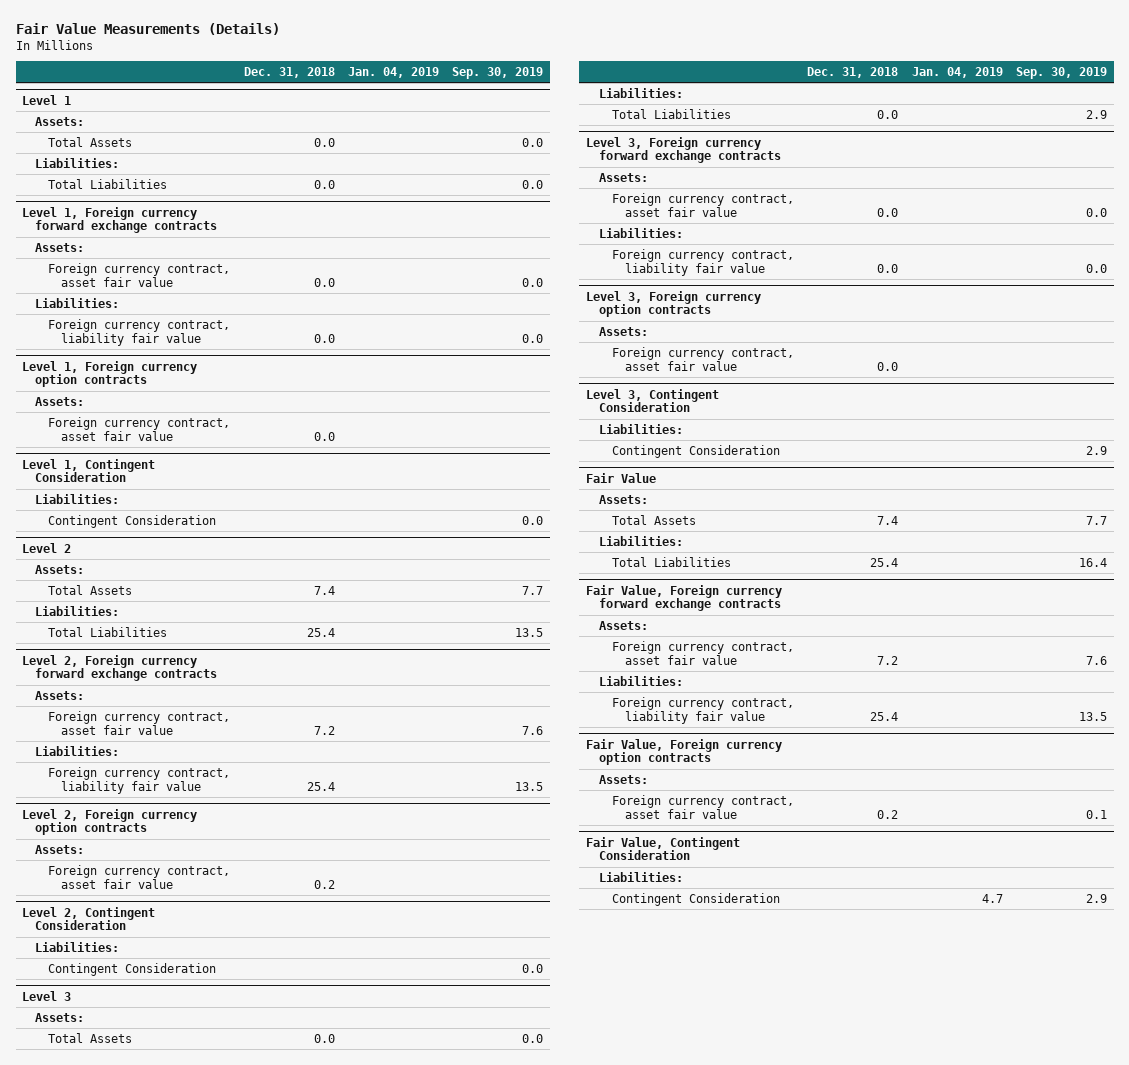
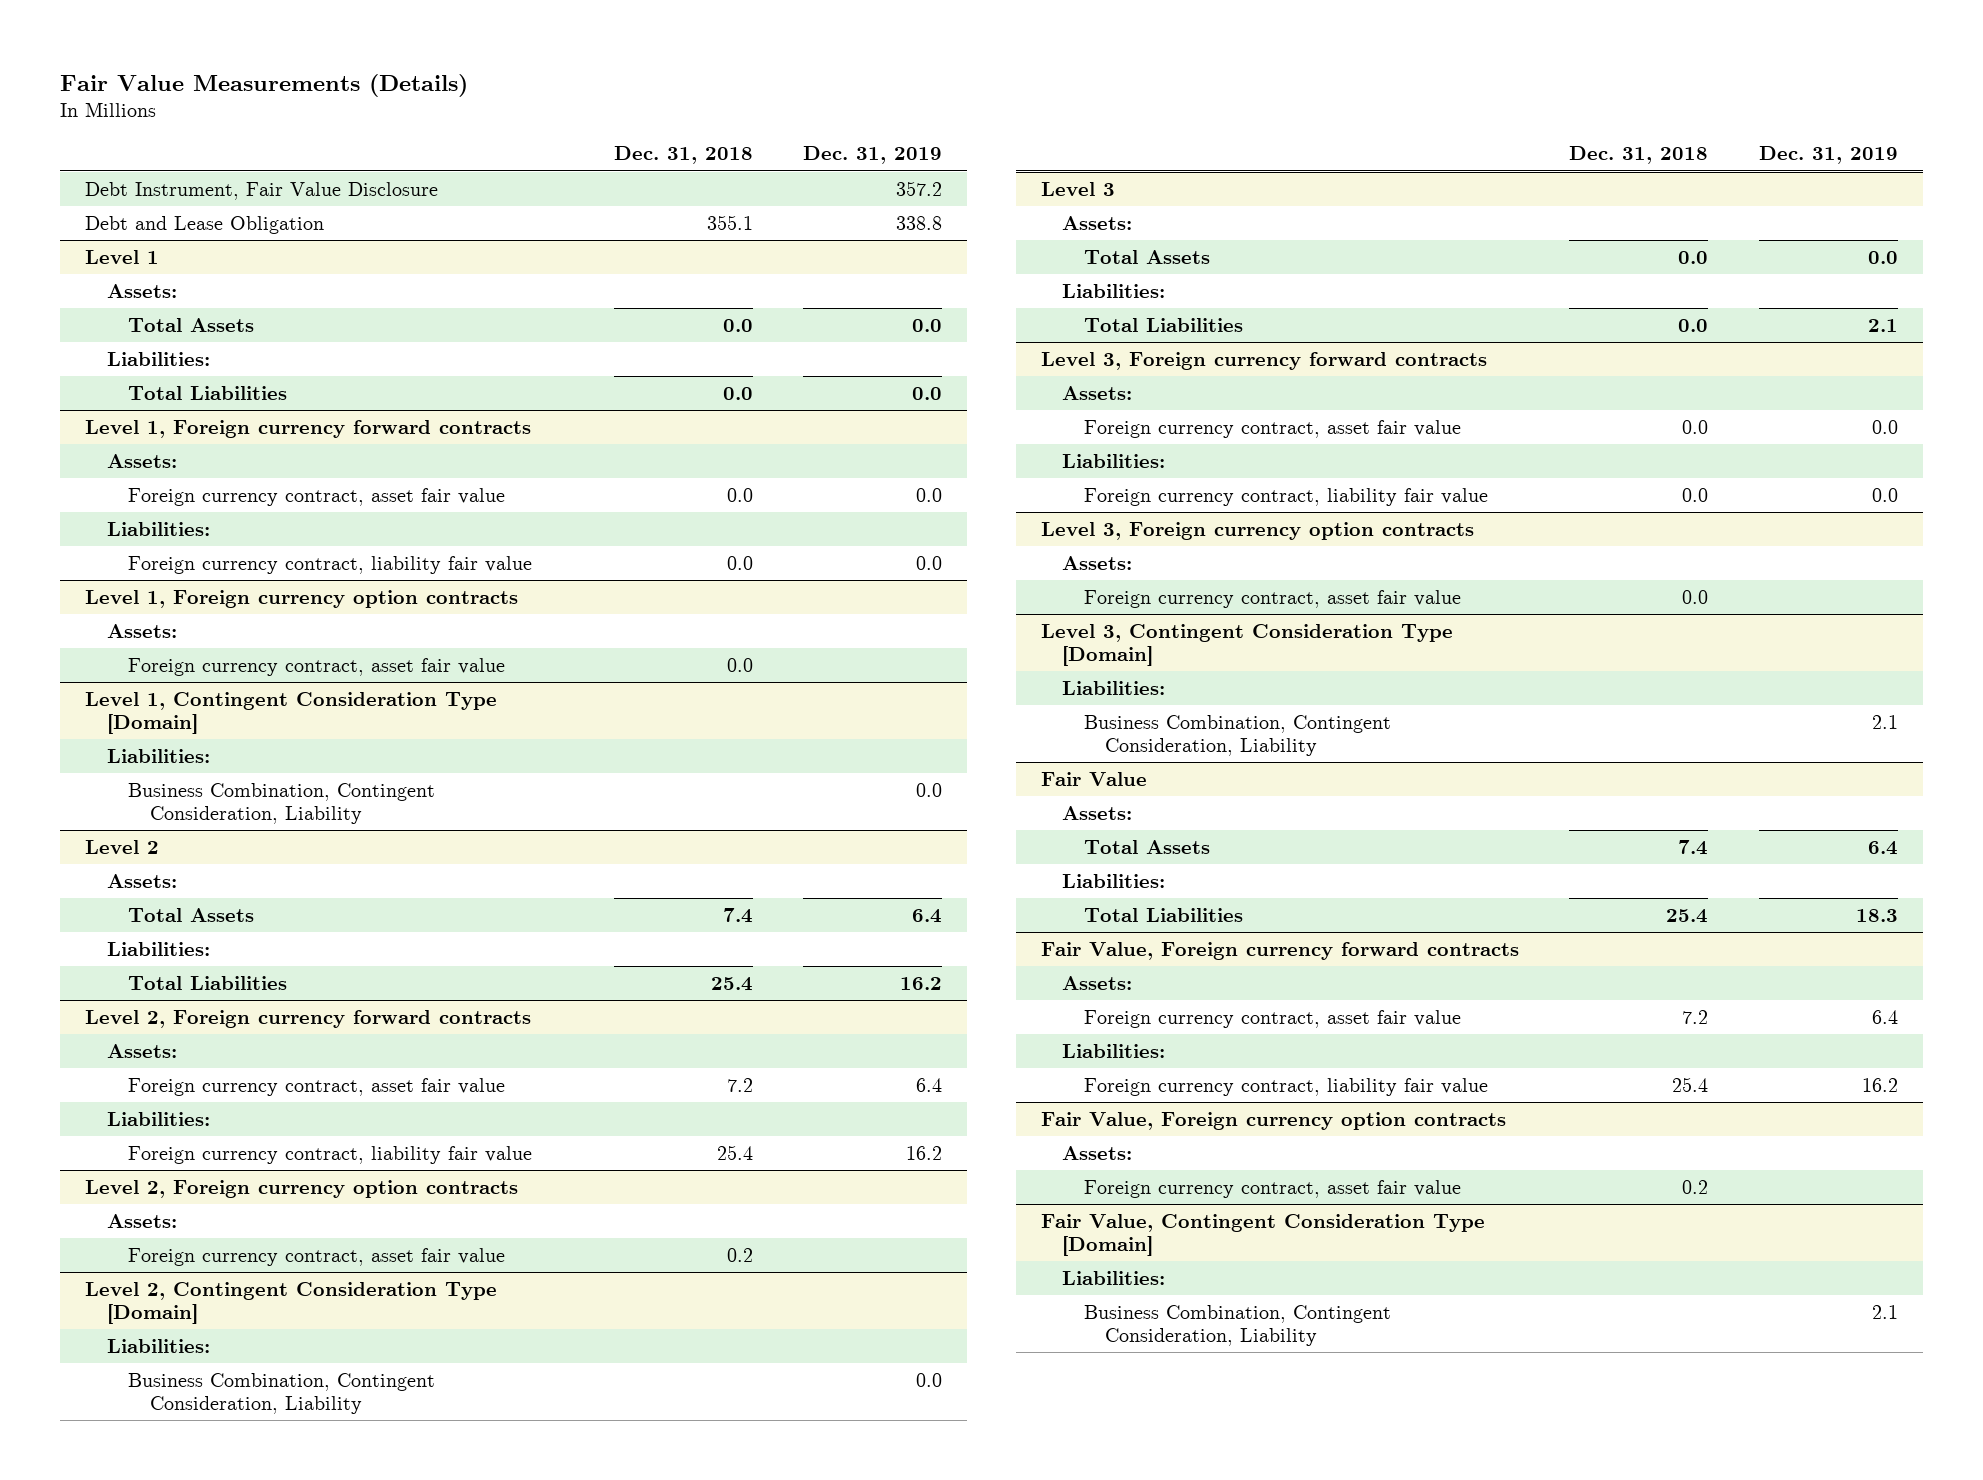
- | Dec. 31, 2018 | Jan. 04, 2019 | Sep. 30, 2019
+ | Dec. 31, 2018 | Dec. 31, 2019
+ Debt Instrument, Fair Value Disclosure | | 357.2
+ Debt and Lease Obligation | 355.1 | 338.8
- Level 1, Foreign currency forward exchange contracts
+ Level 1, Foreign currency forward contracts
- Level 1, Contingent Consideration
+ Level 1, Contingent Consideration Type [Domain]
- Contingent Consideration | | | 0.0
+ Business Combination, Contingent Consideration, Liability | | 0.0
- Level 2, Foreign currency forward exchange contracts
+ Level 2, Foreign currency forward contracts
- Level 2, Contingent Consideration
+ Level 2, Contingent Consideration Type [Domain]
- Contingent Consideration | | | 0.0
+ Business Combination, Contingent Consideration, Liability | | 0.0
- Level 3, Foreign currency forward exchange contracts
+ Level 3, Foreign currency forward contracts
- Level 3, Contingent Consideration
+ Level 3, Contingent Consideration Type [Domain]
- Contingent Consideration | | | 2.9
+ Business Combination, Contingent Consideration, Liability | | 2.1
- Fair Value, Foreign currency forward exchange contracts
+ Fair Value, Foreign currency forward contracts
- Fair Value, Contingent Consideration
+ Fair Value, Contingent Consideration Type [Domain]
- Contingent Consideration | | 4.7 | 2.9
+ Business Combination, Contingent Consideration, Liability | | 2.1

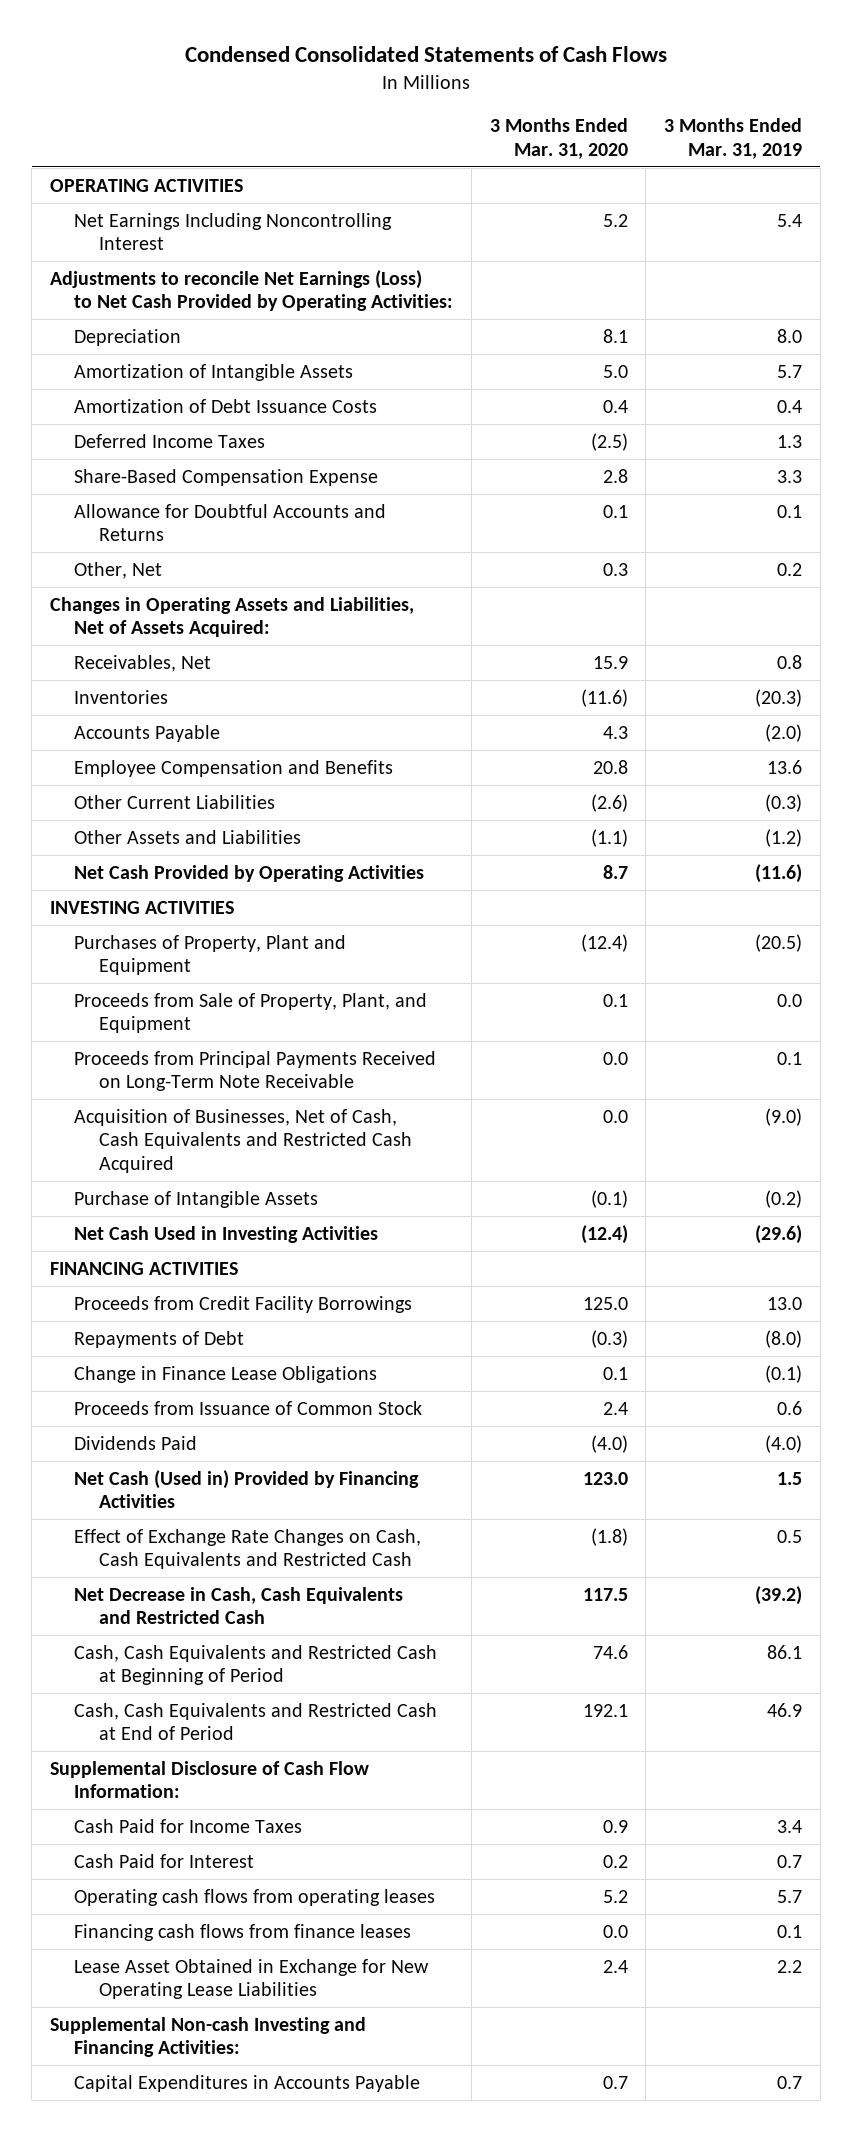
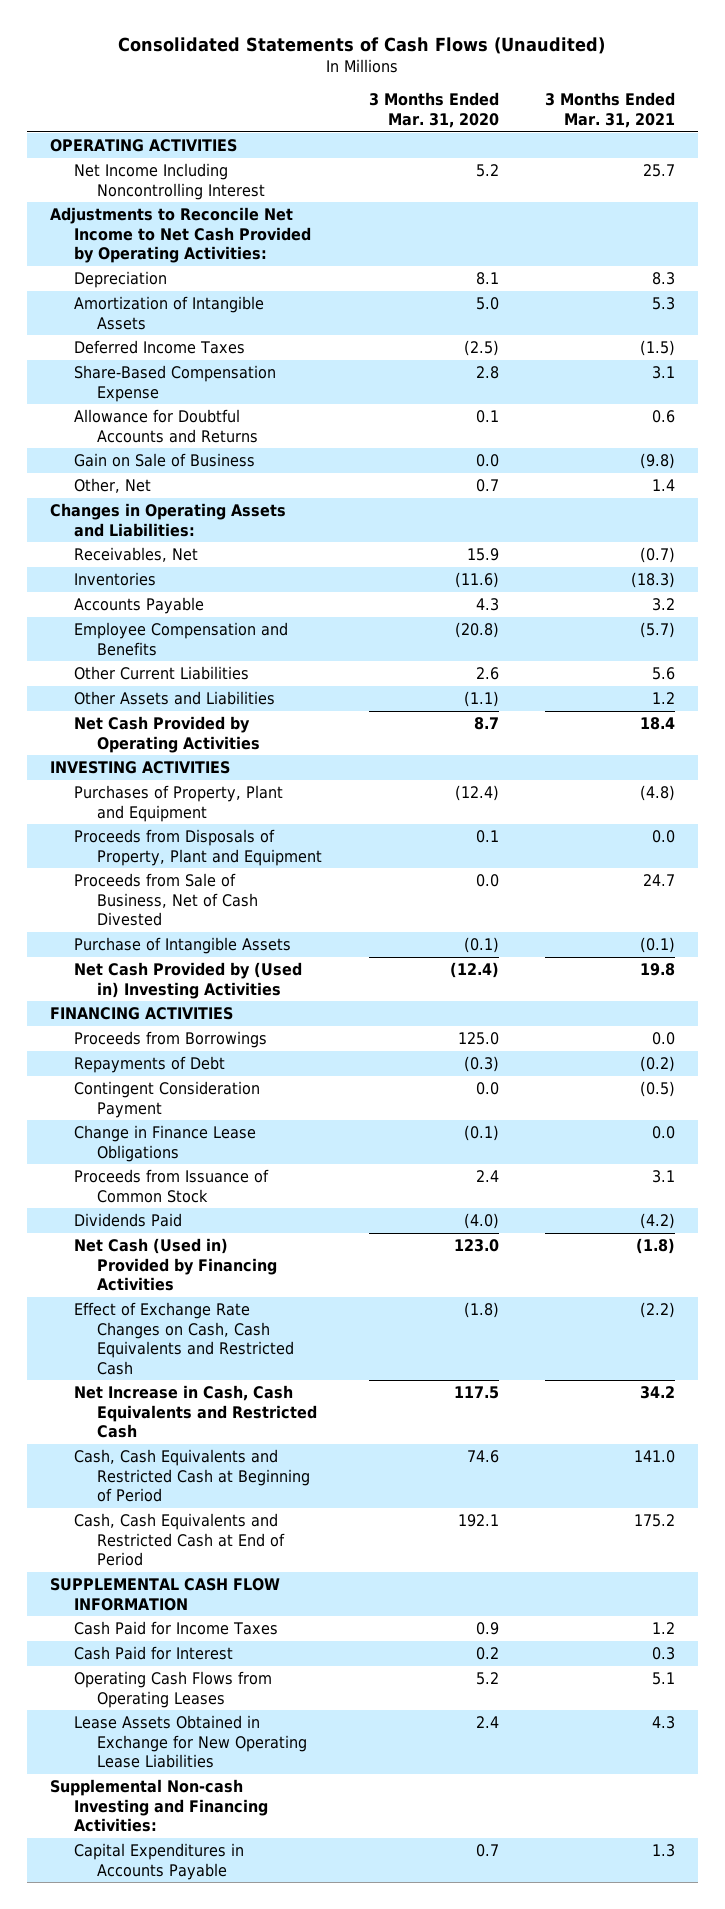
- Condensed Consolidated Statements of Cash Flows
+ Consolidated Statements of Cash Flows (Unaudited)
- | 3 Months Ended Mar. 31, 2020 | 3 Months Ended Mar. 31, 2019
+ | 3 Months Ended Mar. 31, 2020 | 3 Months Ended Mar. 31, 2021
- Net Earnings Including Noncontrolling Interest | 5.2 | 5.4
- Adjustments to reconcile Net Earnings (Loss) to Net Cash Provided by Operating Activities:
+ Net Income Including Noncontrolling Interest | 5.2 | 25.7
+ Adjustments to Reconcile Net Income to Net Cash Provided by Operating Activities:
- Amortization of Debt Issuance Costs | 0.4 | 0.4
- Other, Net | 0.3 | 0.2
- Changes in Operating Assets and Liabilities, Net of Assets Acquired:
+ Gain on Sale of Business | 0.0 | (9.8)
+ Other, Net | 0.7 | 1.4
+ Changes in Operating Assets and Liabilities:
- Employee Compensation and Benefits | 20.8 | 13.6
- Other Current Liabilities | (2.6) | (0.3)
+ Employee Compensation and Benefits | (20.8) | (5.7)
+ Other Current Liabilities | 2.6 | 5.6
- Proceeds from Sale of Property, Plant, and Equipment | 0.1 | 0.0
- Proceeds from Principal Payments Received on Long-Term Note Receivable | 0.0 | 0.1
- Acquisition of Businesses, Net of Cash, Cash Equivalents and Restricted Cash Acquired | 0.0 | (9.0)
+ Proceeds from Disposals of Property, Plant and Equipment | 0.1 | 0.0
+ Proceeds from Sale of Business, Net of Cash Divested | 0.0 | 24.7
- Net Cash Used in Investing Activities | (12.4) | (29.6)
+ Net Cash Provided by (Used in) Investing Activities | (12.4) | 19.8
- Proceeds from Credit Facility Borrowings | 125.0 | 13.0
+ Proceeds from Borrowings | 125.0 | 0.0
- Change in Finance Lease Obligations | 0.1 | (0.1)
+ Contingent Consideration Payment | 0.0 | (0.5)
+ Change in Finance Lease Obligations | (0.1) | 0.0
- Net Decrease in Cash, Cash Equivalents and Restricted Cash | 117.5 | (39.2)
+ Net Increase in Cash, Cash Equivalents and Restricted Cash | 117.5 | 34.2
- Supplemental Disclosure of Cash Flow Information:
+ SUPPLEMENTAL CASH FLOW INFORMATION
- Operating cash flows from operating leases | 5.2 | 5.7
- Financing cash flows from finance leases | 0.0 | 0.1
- Lease Asset Obtained in Exchange for New Operating Lease Liabilities | 2.4 | 2.2
+ Operating Cash Flows from Operating Leases | 5.2 | 5.1
+ Lease Assets Obtained in Exchange for New Operating Lease Liabilities | 2.4 | 4.3

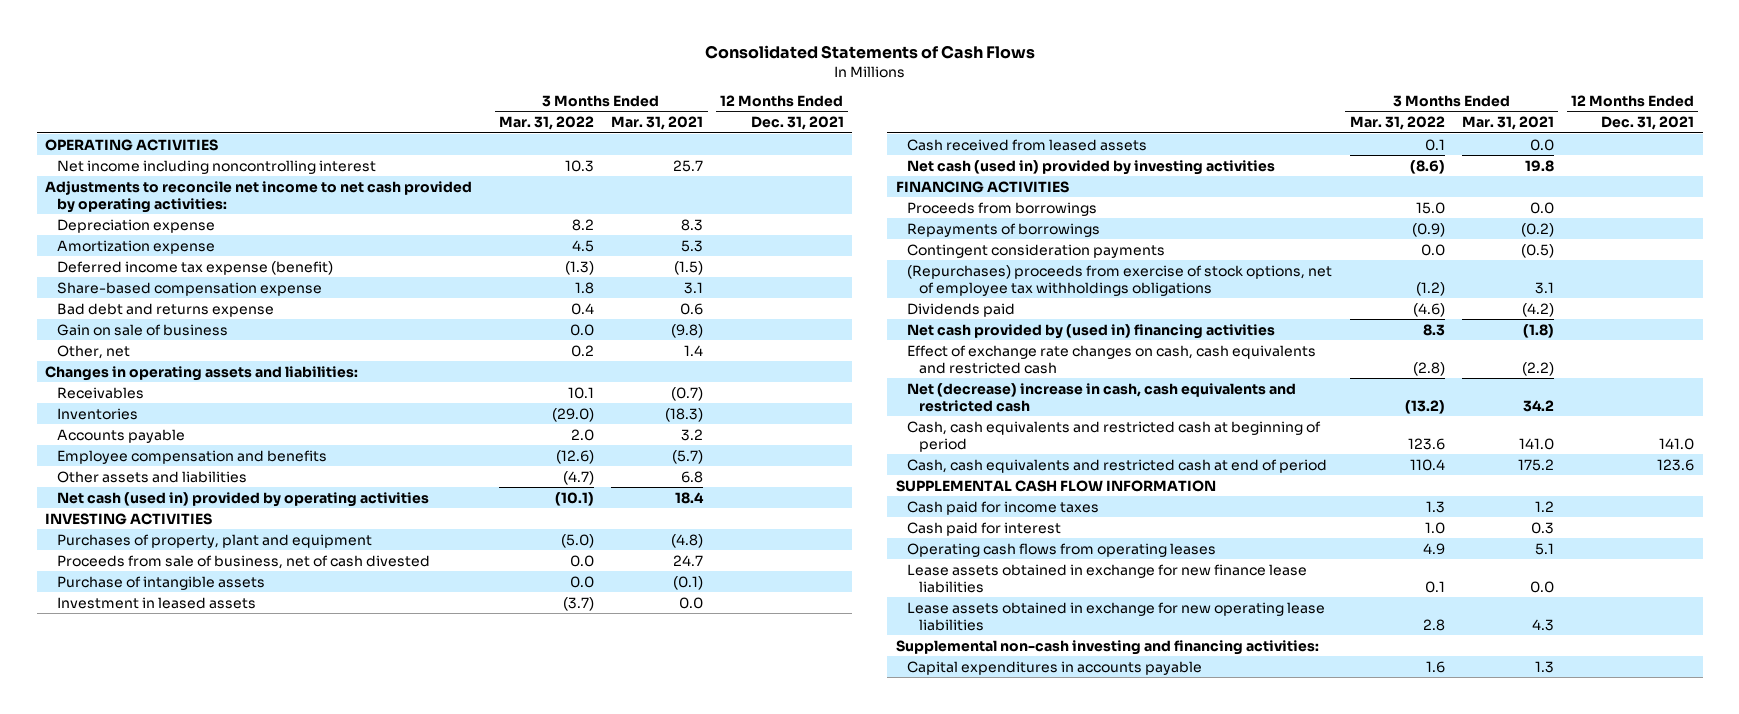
- Consolidated Statements of Cash Flows (Unaudited)
+ Consolidated Statements of Cash Flows
- | 3 Months Ended Mar. 31, 2020 | 3 Months Ended Mar. 31, 2021
+ | 3 Months Ended Mar. 31, 2022 | 3 Months Ended Mar. 31, 2021 | 12 Months Ended Dec. 31, 2021
- Net Income Including Noncontrolling Interest | 5.2 | 25.7
- Adjustments to Reconcile Net Income to Net Cash Provided by Operating Activities:
- Depreciation | 8.1 | 8.3
- Amortization of Intangible Assets | 5.0 | 5.3
- Deferred Income Taxes | (2.5) | (1.5)
- Share-Based Compensation Expense | 2.8 | 3.1
- Allowance for Doubtful Accounts and Returns | 0.1 | 0.6
- Gain on Sale of Business | 0.0 | (9.8)
- Other, Net | 0.7 | 1.4
- Changes in Operating Assets and Liabilities:
- Receivables, Net | 15.9 | (0.7)
+ Net income including noncontrolling interest | 10.3 | 25.7 |
+ Adjustments to reconcile net income to net cash provided by operating activities:
+ Depreciation expense | 8.2 | 8.3 |
+ Amortization expense | 4.5 | 5.3 |
+ Deferred income tax expense (benefit) | (1.3) | (1.5) |
+ Share-based compensation expense | 1.8 | 3.1 |
+ Bad debt and returns expense | 0.4 | 0.6 |
+ Gain on sale of business | 0.0 | (9.8) |
+ Other, net | 0.2 | 1.4 |
+ Changes in operating assets and liabilities:
+ Receivables | 10.1 | (0.7) |
- Accounts Payable | 4.3 | 3.2
- Employee Compensation and Benefits | (20.8) | (5.7)
- Other Current Liabilities | 2.6 | 5.6
- Other Assets and Liabilities | (1.1) | 1.2
- Net Cash Provided by Operating Activities | 8.7 | 18.4
+ Accounts payable | 2.0 | 3.2 |
+ Employee compensation and benefits | (12.6) | (5.7) |
+ Other assets and liabilities | (4.7) | 6.8 |
+ Net cash (used in) provided by operating activities | (10.1) | 18.4 |
- Purchases of Property, Plant and Equipment | (12.4) | (4.8)
- Proceeds from Disposals of Property, Plant and Equipment | 0.1 | 0.0
- Proceeds from Sale of Business, Net of Cash Divested | 0.0 | 24.7
- Purchase of Intangible Assets | (0.1) | (0.1)
- Net Cash Provided by (Used in) Investing Activities | (12.4) | 19.8
+ Purchases of property, plant and equipment | (5.0) | (4.8) |
+ Proceeds from sale of business, net of cash divested | 0.0 | 24.7 |
+ Purchase of intangible assets | 0.0 | (0.1) |
+ Investment in leased assets | (3.7) | 0.0 |
+ Cash received from leased assets | 0.1 | 0.0 |
+ Net cash (used in) provided by investing activities | (8.6) | 19.8 |
- Proceeds from Borrowings | 125.0 | 0.0
- Repayments of Debt | (0.3) | (0.2)
- Contingent Consideration Payment | 0.0 | (0.5)
- Change in Finance Lease Obligations | (0.1) | 0.0
- Proceeds from Issuance of Common Stock | 2.4 | 3.1
- Dividends Paid | (4.0) | (4.2)
- Net Cash (Used in) Provided by Financing Activities | 123.0 | (1.8)
- Effect of Exchange Rate Changes on Cash, Cash Equivalents and Restricted Cash | (1.8) | (2.2)
- Net Increase in Cash, Cash Equivalents and Restricted Cash | 117.5 | 34.2
- Cash, Cash Equivalents and Restricted Cash at Beginning of Period | 74.6 | 141.0
- Cash, Cash Equivalents and Restricted Cash at End of Period | 192.1 | 175.2
+ Proceeds from borrowings | 15.0 | 0.0 |
+ Repayments of borrowings | (0.9) | (0.2) |
+ Contingent consideration payments | 0.0 | (0.5) |
+ (Repurchases) proceeds from exercise of stock options, net of employee tax withholdings obligations | (1.2) | 3.1 |
+ Dividends paid | (4.6) | (4.2) |
+ Net cash provided by (used in) financing activities | 8.3 | (1.8) |
+ Effect of exchange rate changes on cash, cash equivalents and restricted cash | (2.8) | (2.2) |
+ Net (decrease) increase in cash, cash equivalents and restricted cash | (13.2) | 34.2 |
+ Cash, cash equivalents and restricted cash at beginning of period | 123.6 | 141.0 | 141.0
+ Cash, cash equivalents and restricted cash at end of period | 110.4 | 175.2 | 123.6
- Cash Paid for Income Taxes | 0.9 | 1.2
- Cash Paid for Interest | 0.2 | 0.3
- Operating Cash Flows from Operating Leases | 5.2 | 5.1
- Lease Assets Obtained in Exchange for New Operating Lease Liabilities | 2.4 | 4.3
- Supplemental Non-cash Investing and Financing Activities:
- Capital Expenditures in Accounts Payable | 0.7 | 1.3
+ Cash paid for income taxes | 1.3 | 1.2 |
+ Cash paid for interest | 1.0 | 0.3 |
+ Operating cash flows from operating leases | 4.9 | 5.1 |
+ Lease assets obtained in exchange for new finance lease liabilities | 0.1 | 0.0 |
+ Lease assets obtained in exchange for new operating lease liabilities | 2.8 | 4.3 |
+ Supplemental non-cash investing and financing activities:
+ Capital expenditures in accounts payable | 1.6 | 1.3 |

